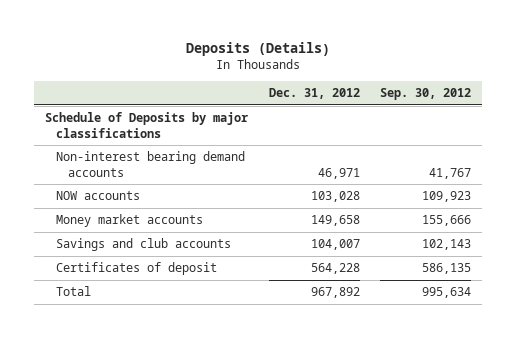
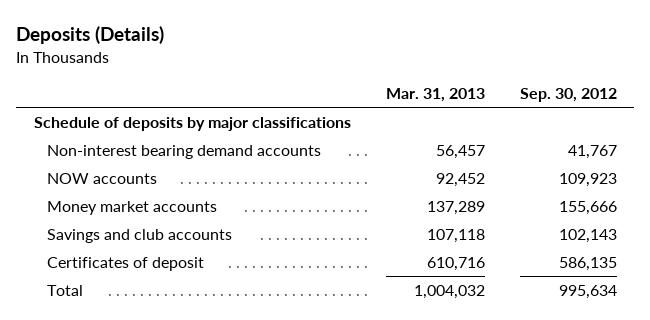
- | Dec. 31, 2012 | Sep. 30, 2012
+ | Mar. 31, 2013 | Sep. 30, 2012
- Schedule of Deposits by major classifications
+ Schedule of deposits by major classifications

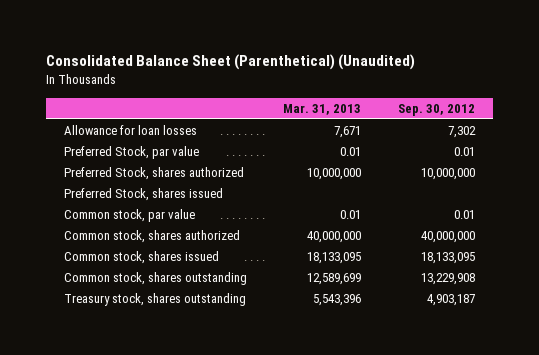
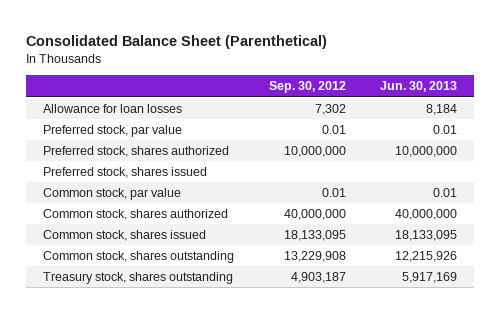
- Consolidated Balance Sheet (Parenthetical) (Unaudited)
+ Consolidated Balance Sheet (Parenthetical)
- | Mar. 31, 2013 | Sep. 30, 2012
+ | Sep. 30, 2012 | Jun. 30, 2013
- Preferred Stock, par value | 0.01 | 0.01
- Preferred Stock, shares authorized | 10,000,000 | 10,000,000
- Preferred Stock, shares issued
+ Preferred stock, par value | 0.01 | 0.01
+ Preferred stock, shares authorized | 10,000,000 | 10,000,000
+ Preferred stock, shares issued

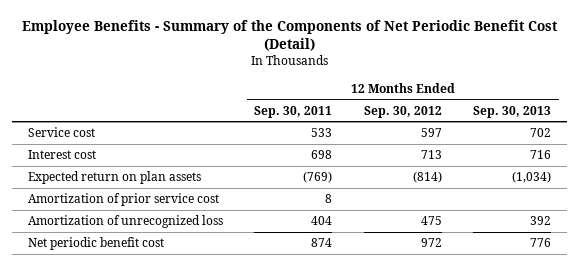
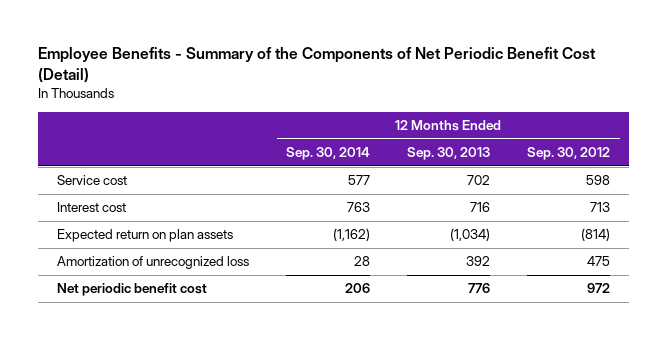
- | 12 Months Ended Sep. 30, 2011 | 12 Months Ended Sep. 30, 2012 | 12 Months Ended Sep. 30, 2013
+ | 12 Months Ended Sep. 30, 2014 | 12 Months Ended Sep. 30, 2013 | 12 Months Ended Sep. 30, 2012
- Service cost | 533 | 597 | 702
+ Service cost | 577 | 702 | 598
- Amortization of prior service cost | 8 | |

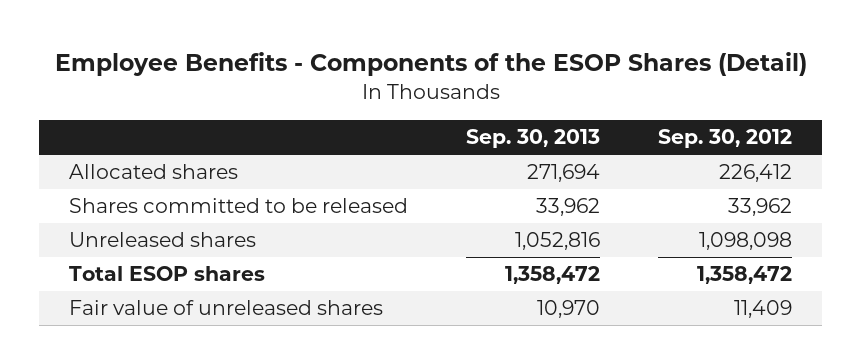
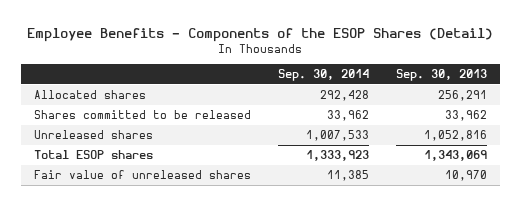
- | Sep. 30, 2013 | Sep. 30, 2012
+ | Sep. 30, 2014 | Sep. 30, 2013
- Allocated shares | 271,694 | 226,412
+ Allocated shares | 292,428 | 256,291
- Total ESOP shares | 1,358,472 | 1,358,472
+ Total ESOP shares | 1,333,923 | 1,343,069

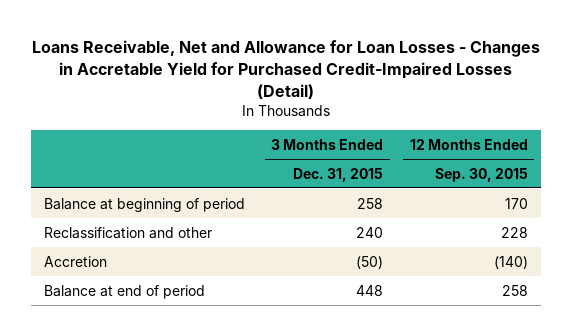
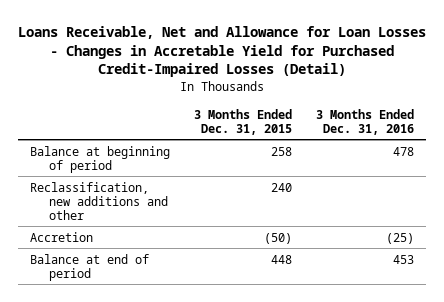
- | 3 Months Ended Dec. 31, 2015 | 12 Months Ended Sep. 30, 2015
+ | 3 Months Ended Dec. 31, 2015 | 3 Months Ended Dec. 31, 2016
- Reclassification and other | 240 | 228
+ Reclassification, new additions and other | 240 |

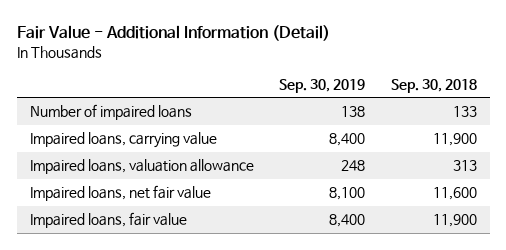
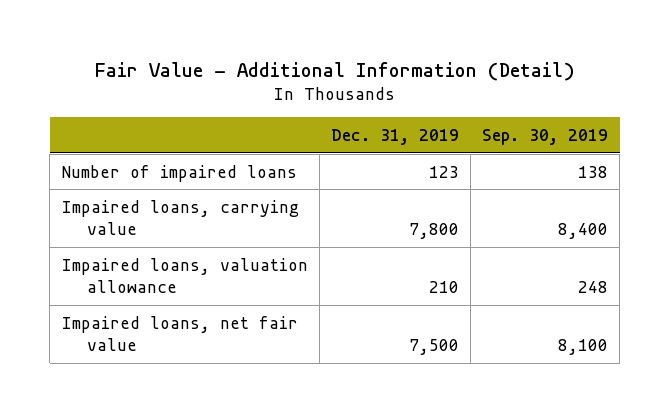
- | Sep. 30, 2019 | Sep. 30, 2018
+ | Dec. 31, 2019 | Sep. 30, 2019
- Impaired loans, fair value | 8,400 | 11,900

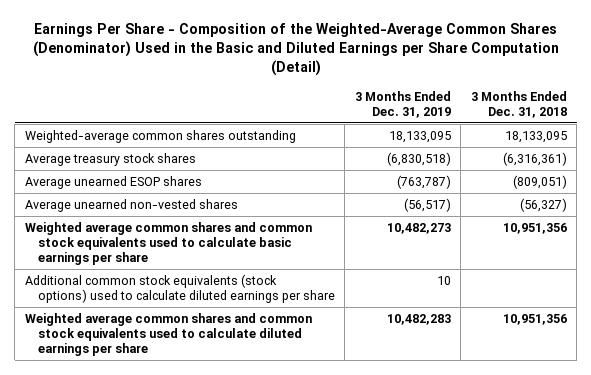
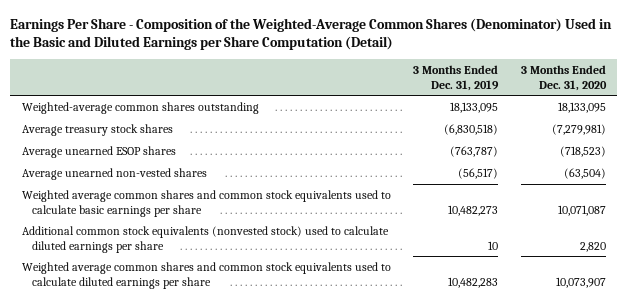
- | 3 Months Ended Dec. 31, 2019 | 3 Months Ended Dec. 31, 2018
+ | 3 Months Ended Dec. 31, 2019 | 3 Months Ended Dec. 31, 2020
- Additional common stock equivalents (stock options) used to calculate diluted earnings per share | 10 |
+ Additional common stock equivalents (nonvested stock) used to calculate diluted earnings per share | 10 | 2,820

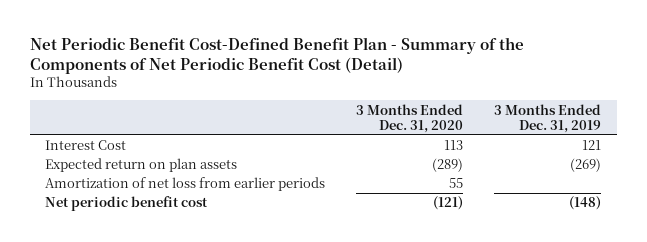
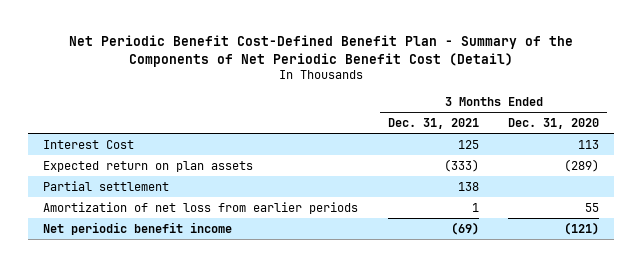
- | 3 Months Ended Dec. 31, 2020 | 3 Months Ended Dec. 31, 2019
+ | 3 Months Ended Dec. 31, 2021 | 3 Months Ended Dec. 31, 2020
+ Partial settlement | 138 |
- Net periodic benefit cost | (121) | (148)
+ Net periodic benefit income | (69) | (121)

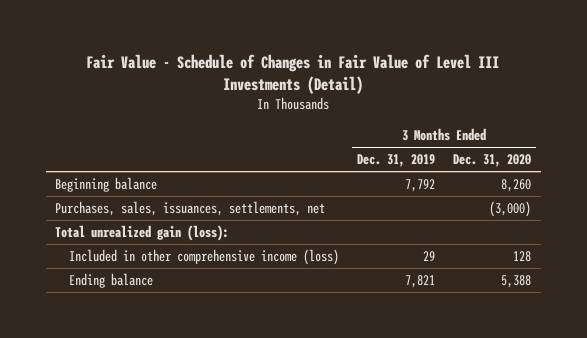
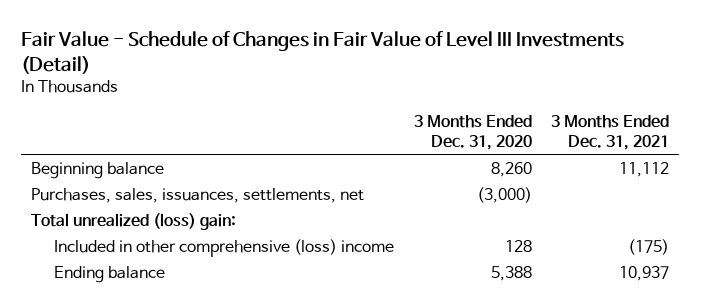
- | 3 Months Ended Dec. 31, 2019 | 3 Months Ended Dec. 31, 2020
+ | 3 Months Ended Dec. 31, 2020 | 3 Months Ended Dec. 31, 2021
- Total unrealized gain (loss):
- Included in other comprehensive income (loss) | 29 | 128
+ Total unrealized (loss) gain:
+ Included in other comprehensive (loss) income | 128 | (175)

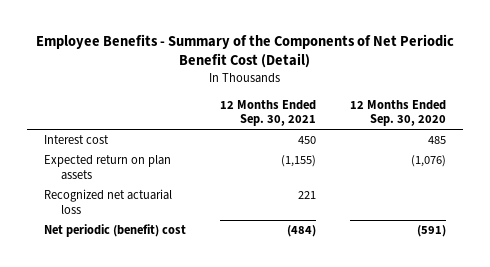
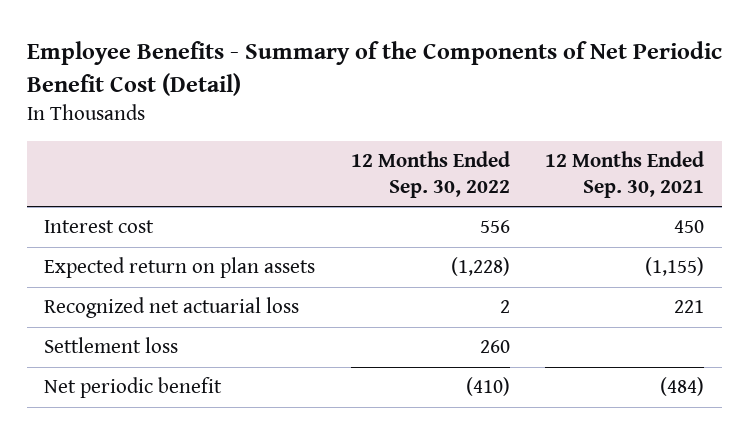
- | 12 Months Ended Sep. 30, 2021 | 12 Months Ended Sep. 30, 2020
+ | 12 Months Ended Sep. 30, 2022 | 12 Months Ended Sep. 30, 2021
- Net periodic (benefit) cost | (484) | (591)
+ Settlement loss | 260 |
+ Net periodic benefit | (410) | (484)

